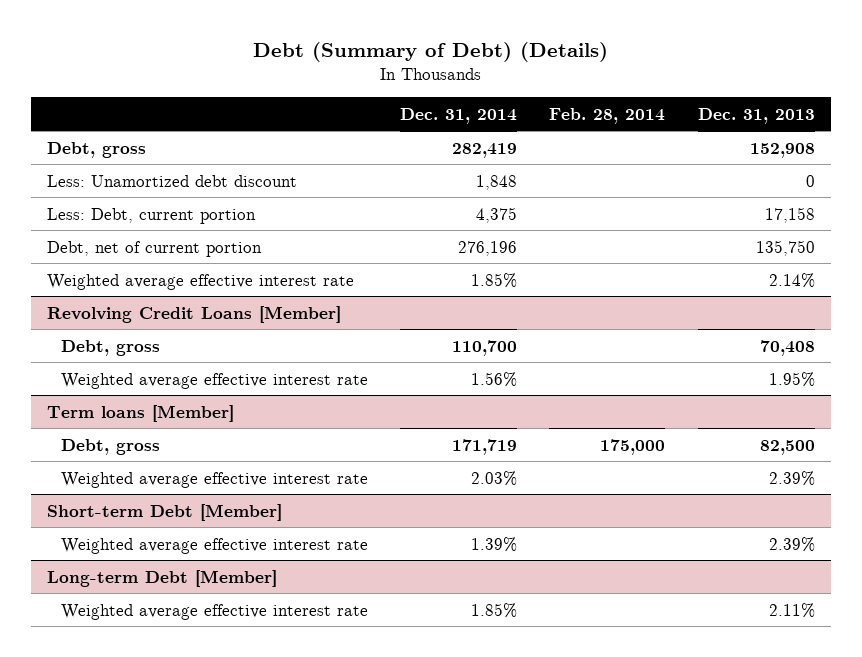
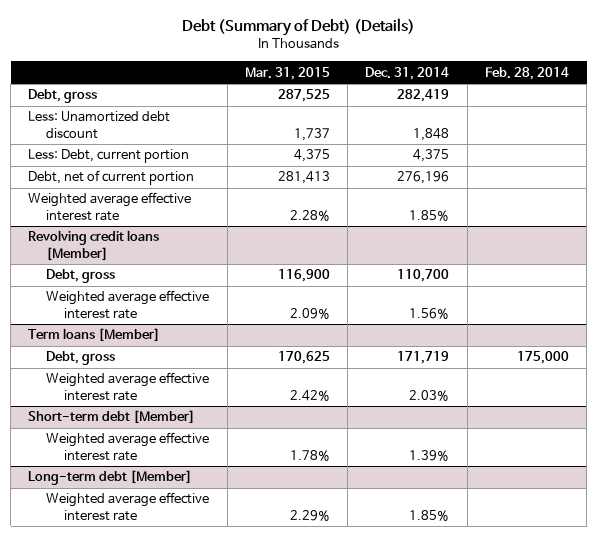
- | Dec. 31, 2014 | Feb. 28, 2014 | Dec. 31, 2013
+ | Mar. 31, 2015 | Dec. 31, 2014 | Feb. 28, 2014
- Revolving Credit Loans [Member]
+ Revolving credit loans [Member]
- Short-term Debt [Member]
+ Short-term debt [Member]
- Long-term Debt [Member]
+ Long-term debt [Member]

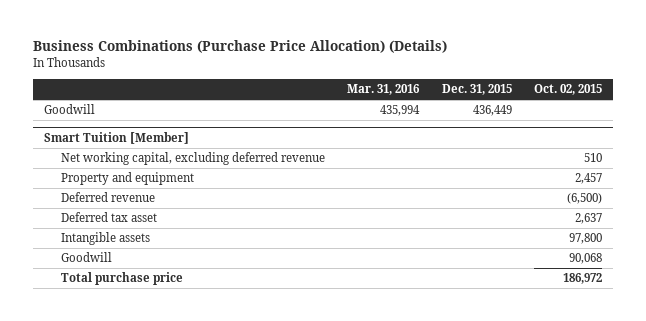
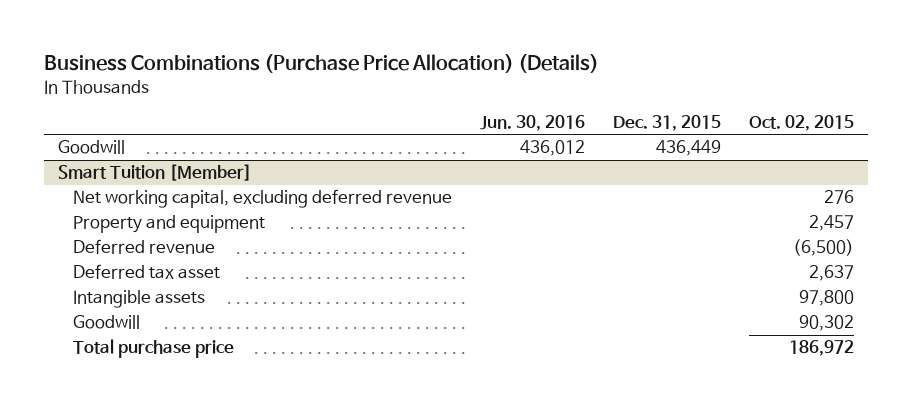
- | Mar. 31, 2016 | Dec. 31, 2015 | Oct. 02, 2015
+ | Jun. 30, 2016 | Dec. 31, 2015 | Oct. 02, 2015
@ Smart Tuition [Member]
- Net working capital, excluding deferred revenue | | | 510
+ Net working capital, excluding deferred revenue | | | 276
- Goodwill | | | 90,068
+ Goodwill | | | 90,302

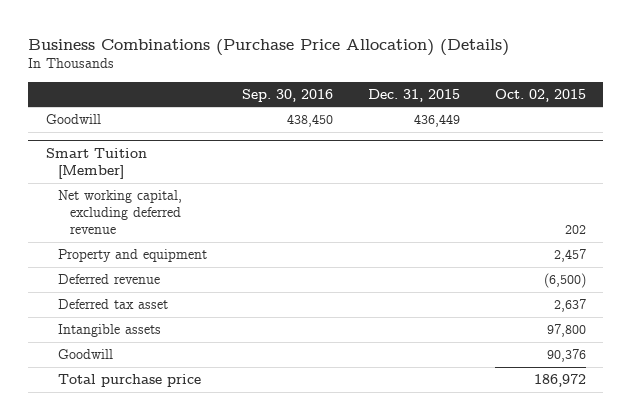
- | Jun. 30, 2016 | Dec. 31, 2015 | Oct. 02, 2015
+ | Sep. 30, 2016 | Dec. 31, 2015 | Oct. 02, 2015
@ Smart Tuition [Member]
- Net working capital, excluding deferred revenue | | | 276
+ Net working capital, excluding deferred revenue | | | 202
- Goodwill | | | 90,302
+ Goodwill | | | 90,376

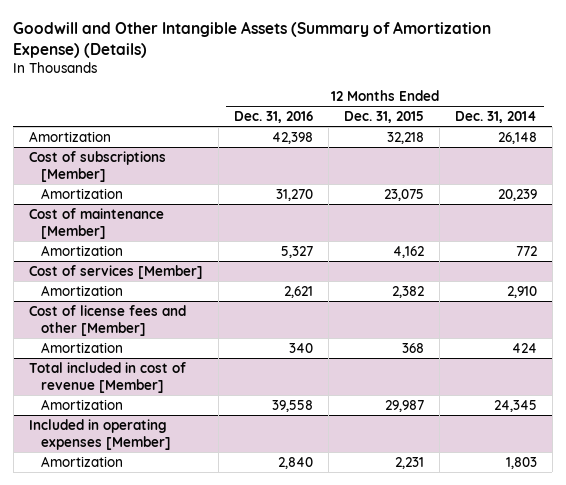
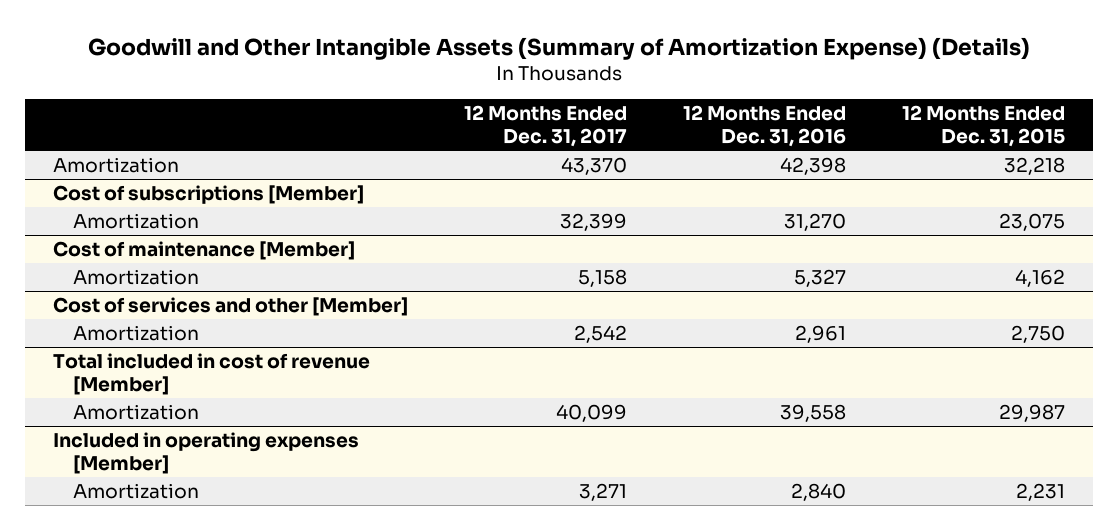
- | 12 Months Ended Dec. 31, 2016 | 12 Months Ended Dec. 31, 2015 | 12 Months Ended Dec. 31, 2014
+ | 12 Months Ended Dec. 31, 2017 | 12 Months Ended Dec. 31, 2016 | 12 Months Ended Dec. 31, 2015
- Cost of services [Member]
- Amortization | 2,621 | 2,382 | 2,910
- Cost of license fees and other [Member]
- Amortization | 340 | 368 | 424
+ Cost of services and other [Member]
+ Amortization | 2,542 | 2,961 | 2,750

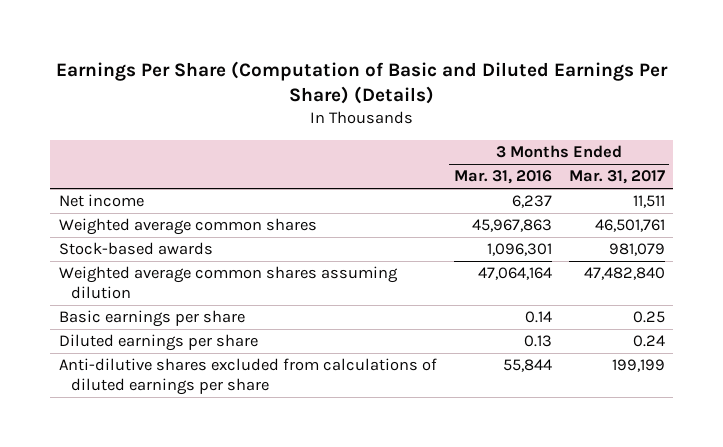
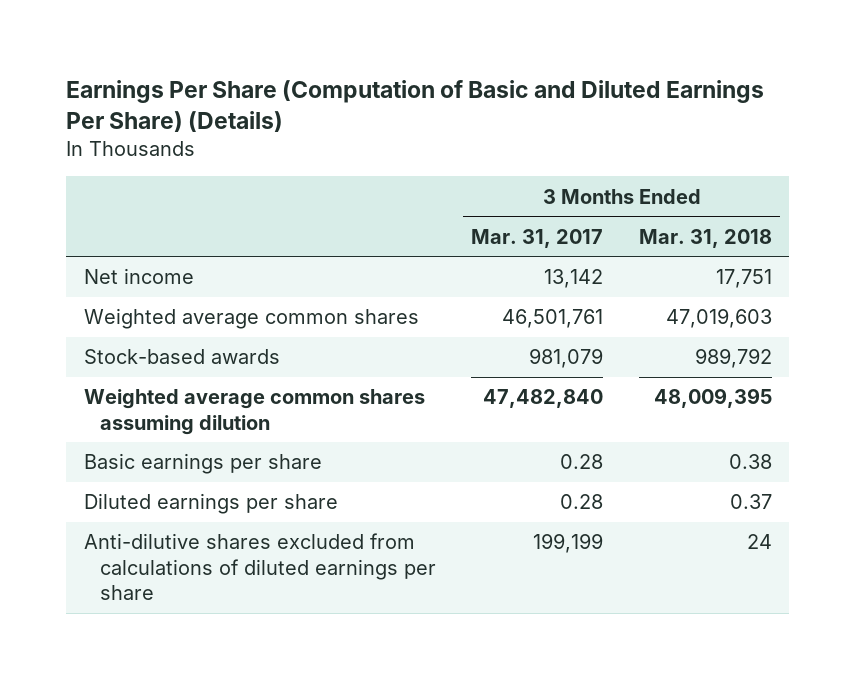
- | 3 Months Ended Mar. 31, 2016 | 3 Months Ended Mar. 31, 2017
+ | 3 Months Ended Mar. 31, 2017 | 3 Months Ended Mar. 31, 2018
- Net income | 6,237 | 11,511
+ Net income | 13,142 | 17,751
- Basic earnings per share | 0.14 | 0.25
- Diluted earnings per share | 0.13 | 0.24
+ Basic earnings per share | 0.28 | 0.38
+ Diluted earnings per share | 0.28 | 0.37

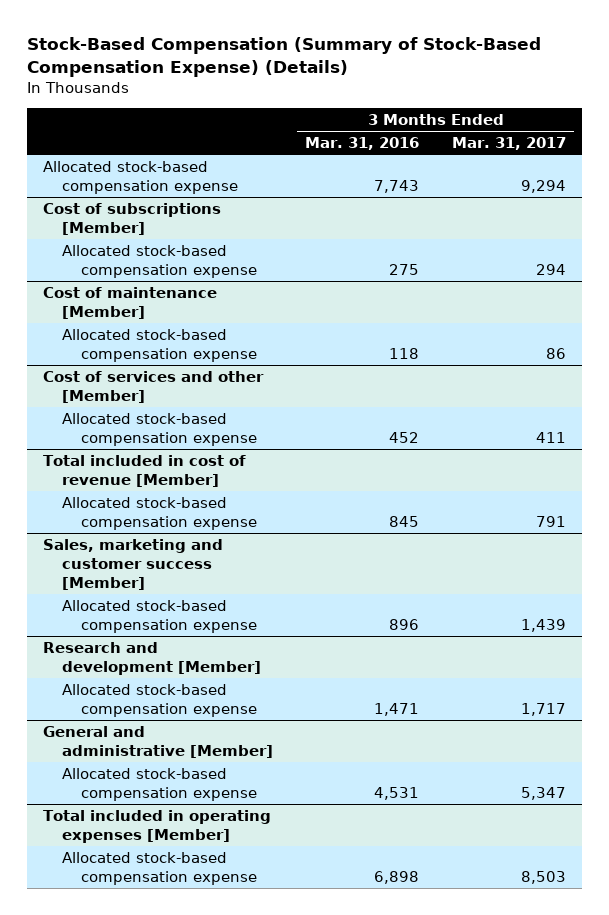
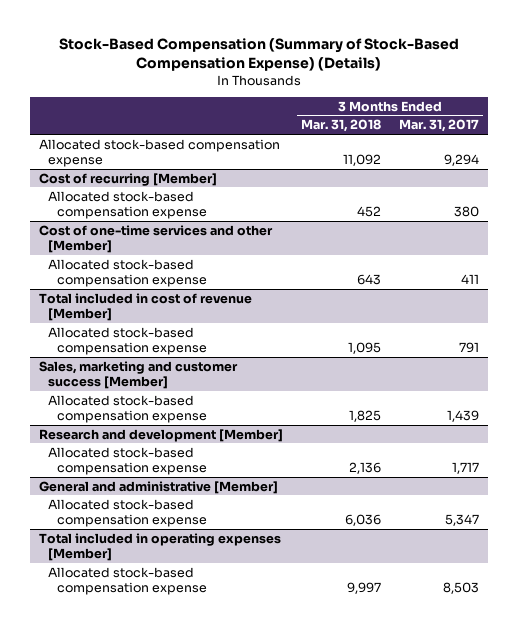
- | 3 Months Ended Mar. 31, 2016 | 3 Months Ended Mar. 31, 2017
+ | 3 Months Ended Mar. 31, 2018 | 3 Months Ended Mar. 31, 2017
- Cost of subscriptions [Member]
- Allocated stock-based compensation expense | 275 | 294
- Cost of maintenance [Member]
- Allocated stock-based compensation expense | 118 | 86
- Cost of services and other [Member]
+ Cost of recurring [Member]
+ Allocated stock-based compensation expense | 452 | 380
+ Cost of one-time services and other [Member]

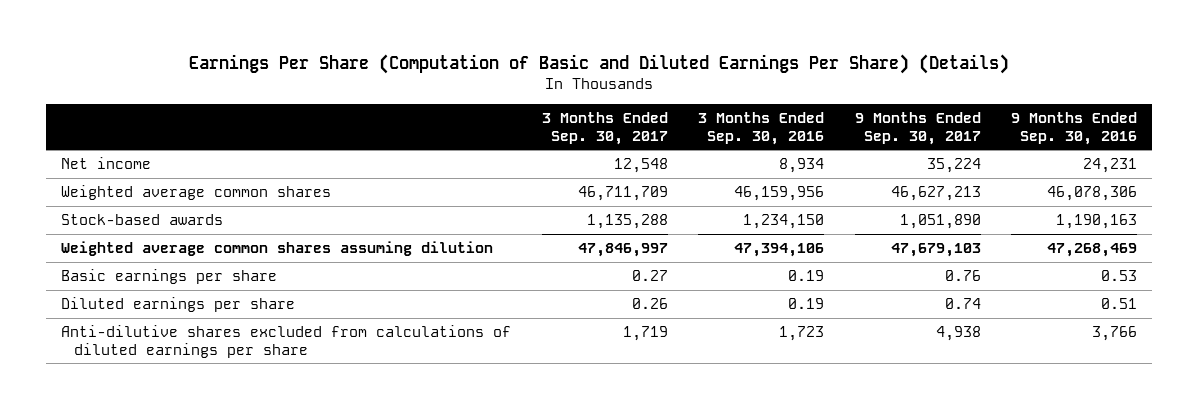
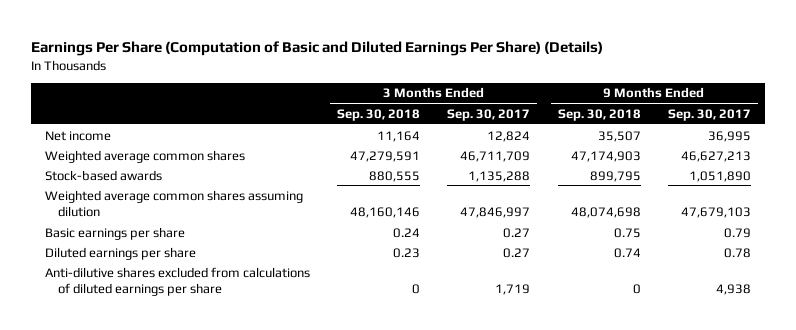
- | 3 Months Ended Sep. 30, 2017 | 3 Months Ended Sep. 30, 2016 | 9 Months Ended Sep. 30, 2017 | 9 Months Ended Sep. 30, 2016
+ | 3 Months Ended Sep. 30, 2018 | 3 Months Ended Sep. 30, 2017 | 9 Months Ended Sep. 30, 2018 | 9 Months Ended Sep. 30, 2017
- Net income | 12,548 | 8,934 | 35,224 | 24,231
+ Net income | 11,164 | 12,824 | 35,507 | 36,995
- Basic earnings per share | 0.27 | 0.19 | 0.76 | 0.53
- Diluted earnings per share | 0.26 | 0.19 | 0.74 | 0.51
+ Basic earnings per share | 0.24 | 0.27 | 0.75 | 0.79
+ Diluted earnings per share | 0.23 | 0.27 | 0.74 | 0.78

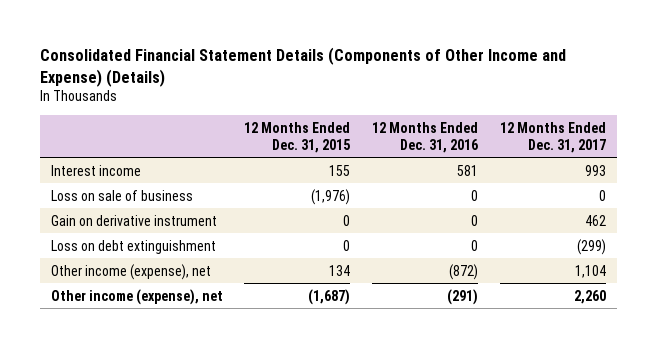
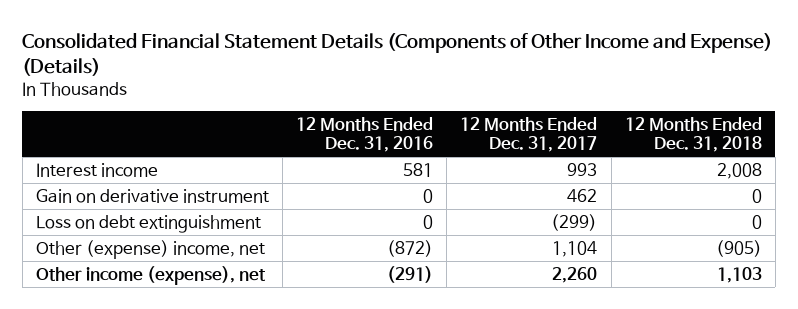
- | 12 Months Ended Dec. 31, 2015 | 12 Months Ended Dec. 31, 2016 | 12 Months Ended Dec. 31, 2017
+ | 12 Months Ended Dec. 31, 2016 | 12 Months Ended Dec. 31, 2017 | 12 Months Ended Dec. 31, 2018
- Loss on sale of business | (1,976) | 0 | 0
- Other income (expense), net | 134 | (872) | 1,104
+ Other (expense) income, net | (872) | 1,104 | (905)

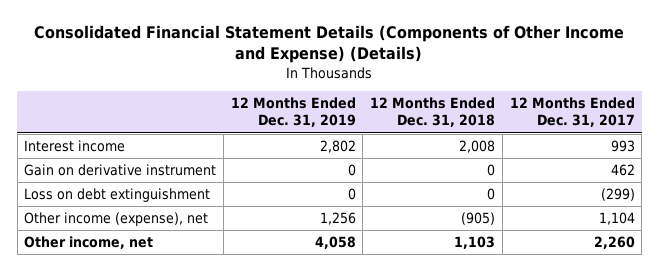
- | 12 Months Ended Dec. 31, 2016 | 12 Months Ended Dec. 31, 2017 | 12 Months Ended Dec. 31, 2018
+ | 12 Months Ended Dec. 31, 2019 | 12 Months Ended Dec. 31, 2018 | 12 Months Ended Dec. 31, 2017
- Other (expense) income, net | (872) | 1,104 | (905)
- Other income (expense), net | (291) | 2,260 | 1,103
+ Other income (expense), net | 1,256 | (905) | 1,104
+ Other income, net | 4,058 | 1,103 | 2,260

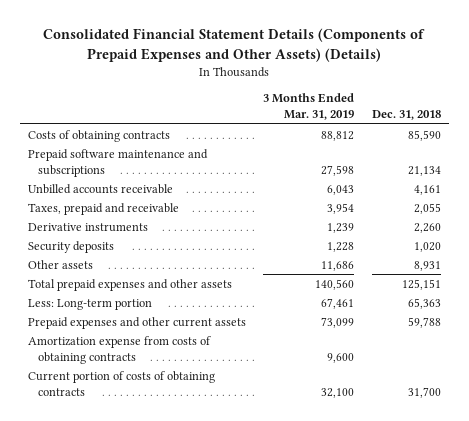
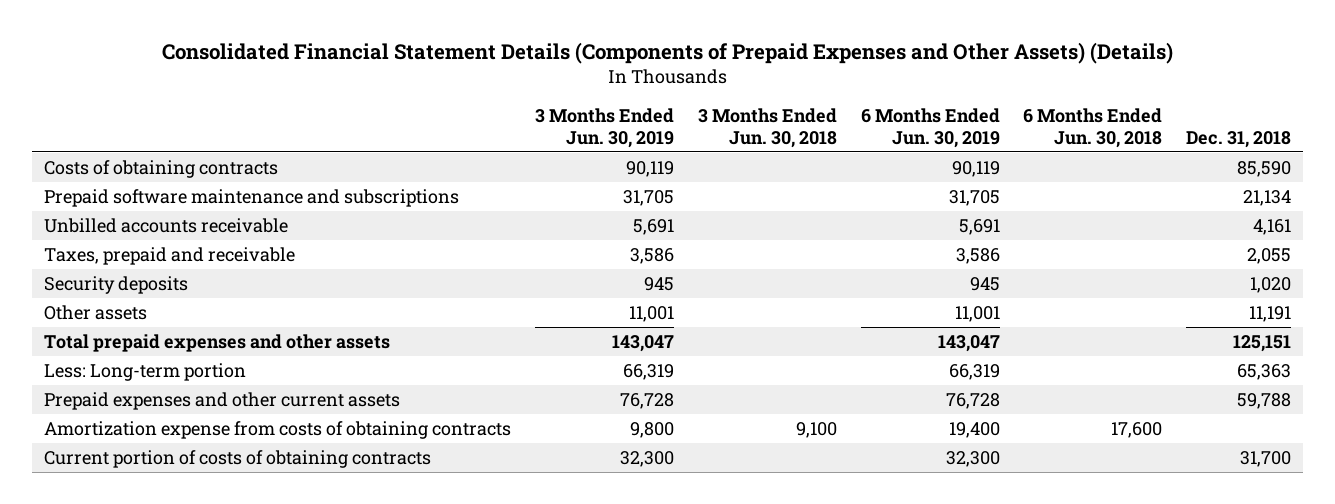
- | 3 Months Ended Mar. 31, 2019 | Dec. 31, 2018
+ | 3 Months Ended Jun. 30, 2019 | 3 Months Ended Jun. 30, 2018 | 6 Months Ended Jun. 30, 2019 | 6 Months Ended Jun. 30, 2018 | Dec. 31, 2018
- Derivative instruments | 1,239 | 2,260
- Other assets | 11,686 | 8,931
+ Other assets | 11,001 | | 11,001 | | 11,191

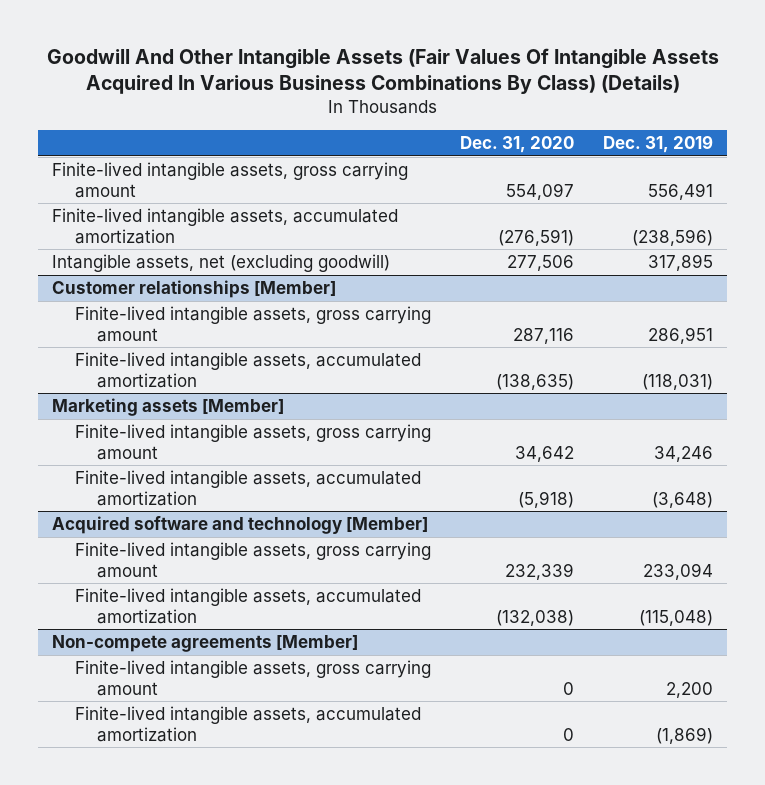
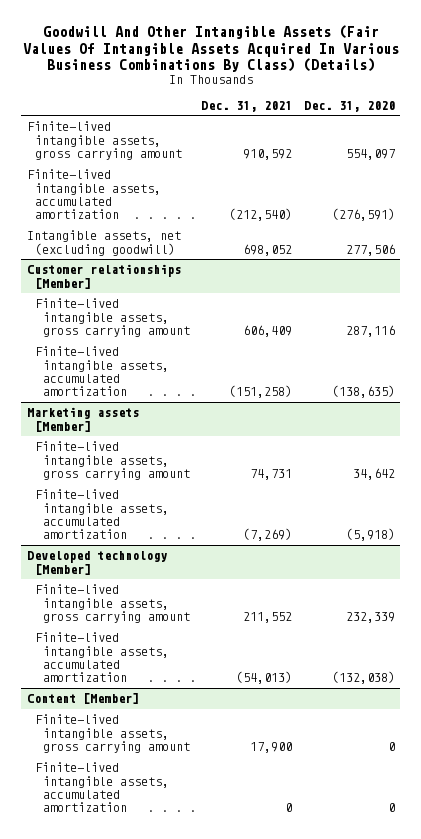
- | Dec. 31, 2020 | Dec. 31, 2019
+ | Dec. 31, 2021 | Dec. 31, 2020
- Acquired software and technology [Member]
+ Developed technology [Member]
- Non-compete agreements [Member]
+ Content [Member]

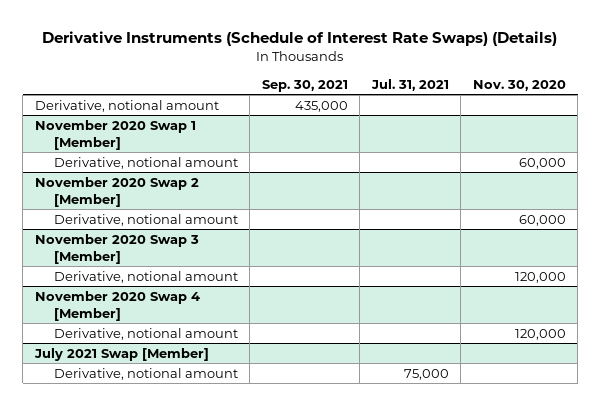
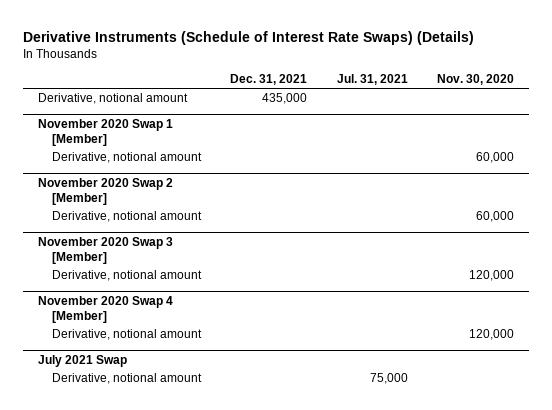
- | Sep. 30, 2021 | Jul. 31, 2021 | Nov. 30, 2020
+ | Dec. 31, 2021 | Jul. 31, 2021 | Nov. 30, 2020
- July 2021 Swap [Member]
+ July 2021 Swap

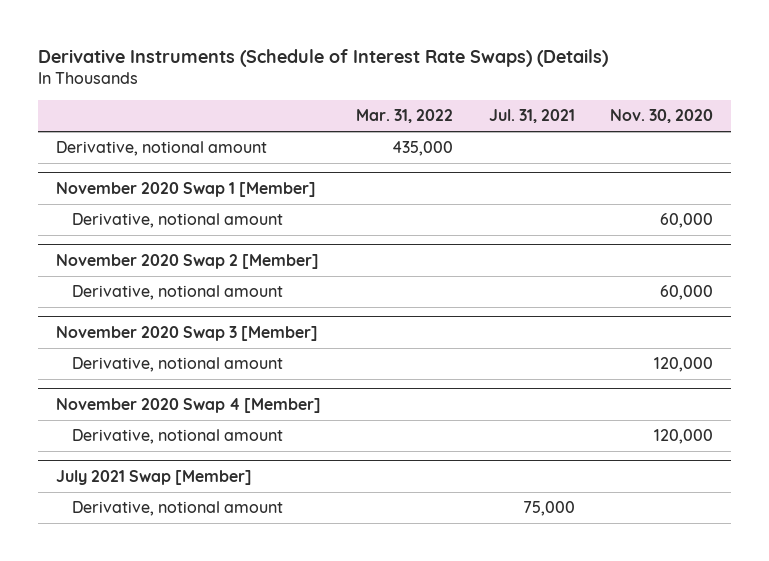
- | Dec. 31, 2021 | Jul. 31, 2021 | Nov. 30, 2020
+ | Mar. 31, 2022 | Jul. 31, 2021 | Nov. 30, 2020
- July 2021 Swap
+ July 2021 Swap [Member]

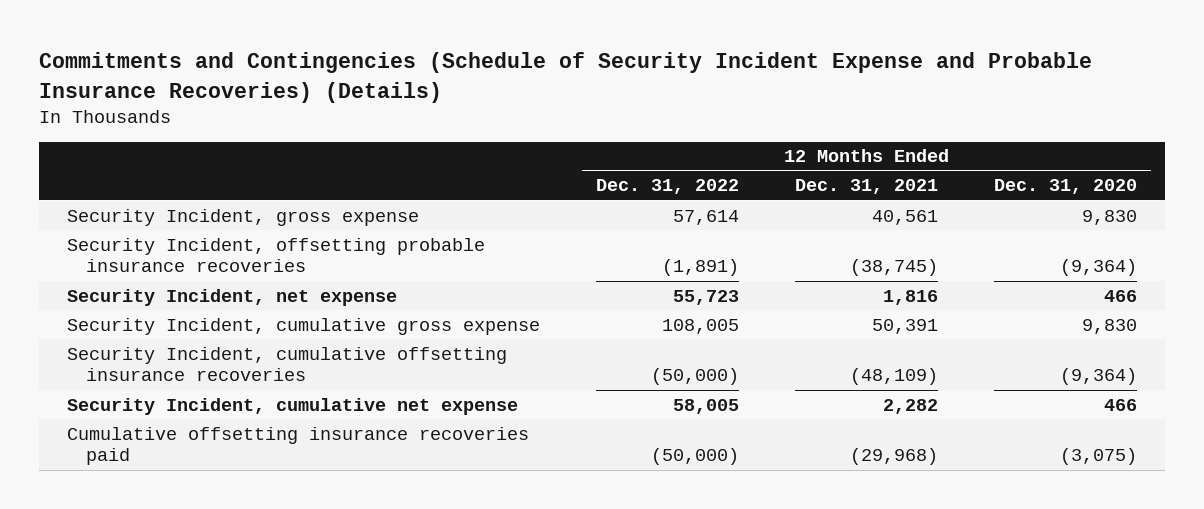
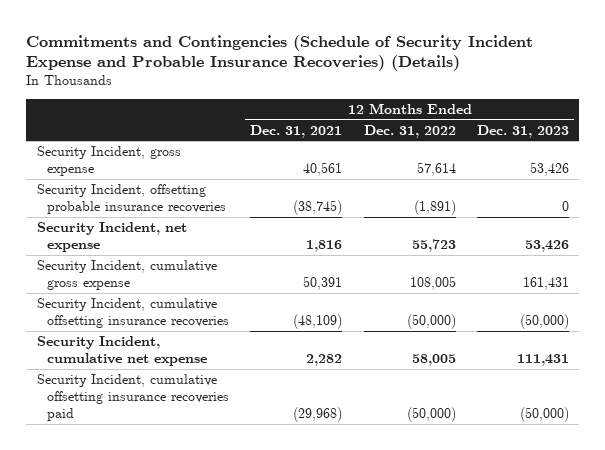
- | 12 Months Ended Dec. 31, 2022 | 12 Months Ended Dec. 31, 2021 | 12 Months Ended Dec. 31, 2020
+ | 12 Months Ended Dec. 31, 2021 | 12 Months Ended Dec. 31, 2022 | 12 Months Ended Dec. 31, 2023
- Cumulative offsetting insurance recoveries paid | (50,000) | (29,968) | (3,075)
+ Security Incident, cumulative offsetting insurance recoveries paid | (29,968) | (50,000) | (50,000)

